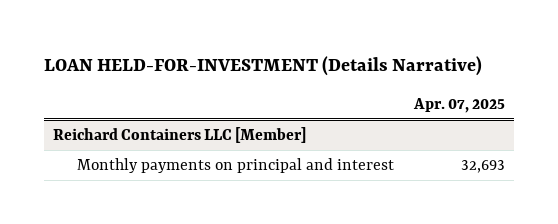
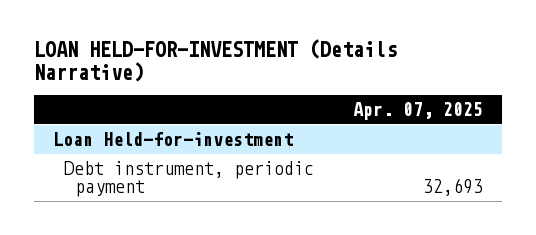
- Reichard Containers LLC [Member]
- Monthly payments on principal and interest | 32,693
+ Loan Held-for-investment
+ Debt instrument, periodic payment | 32,693

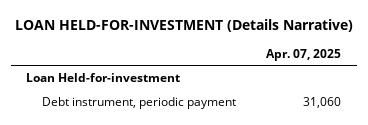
- Debt instrument, periodic payment | 32,693
+ Debt instrument, periodic payment | 31,060

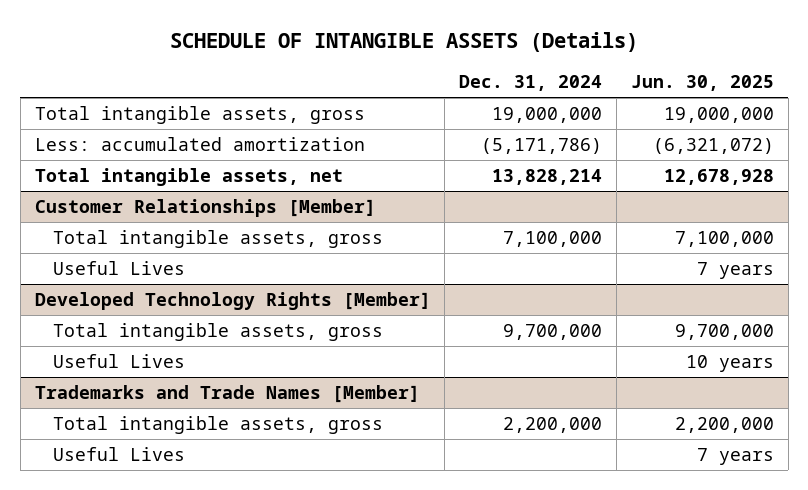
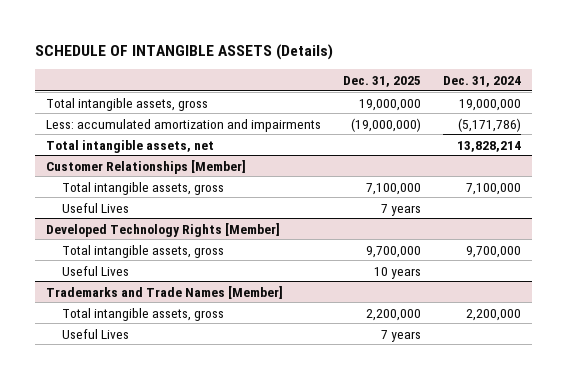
- | Dec. 31, 2024 | Jun. 30, 2025
+ | Dec. 31, 2025 | Dec. 31, 2024
- Less: accumulated amortization | (5,171,786) | (6,321,072)
+ Less: accumulated amortization and impairments | (19,000,000) | (5,171,786)

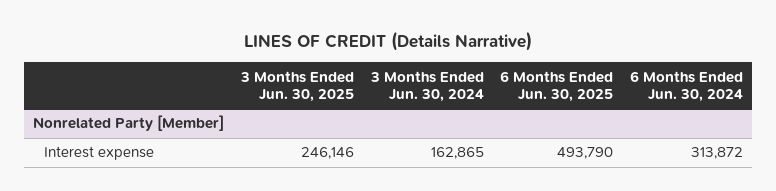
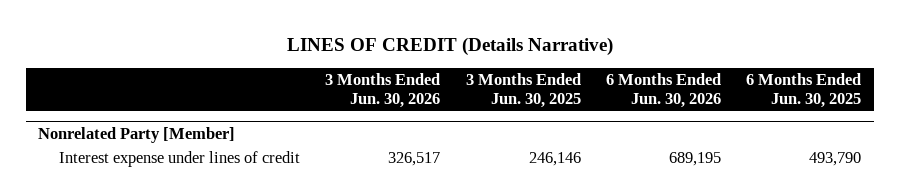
- | 3 Months Ended Jun. 30, 2025 | 3 Months Ended Jun. 30, 2024 | 6 Months Ended Jun. 30, 2025 | 6 Months Ended Jun. 30, 2024
+ | 3 Months Ended Jun. 30, 2026 | 3 Months Ended Jun. 30, 2025 | 6 Months Ended Jun. 30, 2026 | 6 Months Ended Jun. 30, 2025
@ Nonrelated Party [Member]
- Interest expense | 246,146 | 162,865 | 493,790 | 313,872
+ Interest expense under lines of credit | 326,517 | 246,146 | 689,195 | 493,790

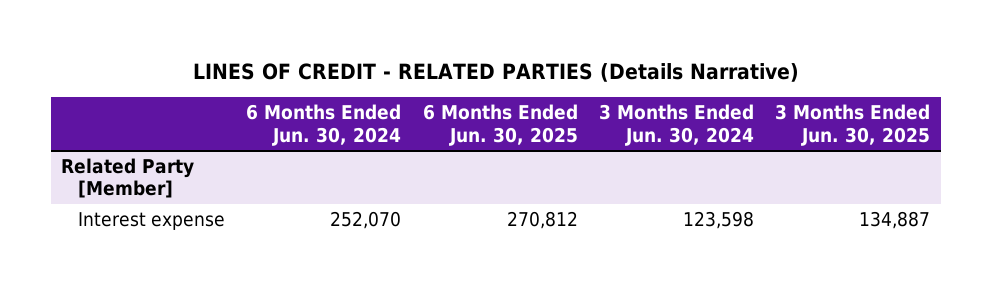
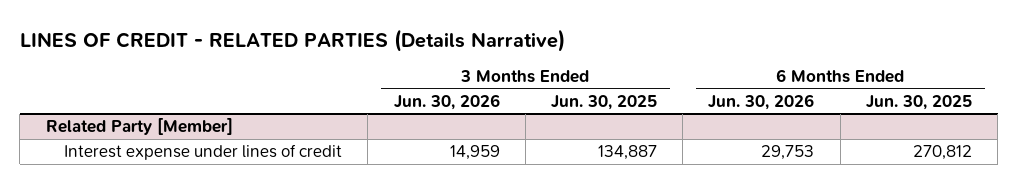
- | 6 Months Ended Jun. 30, 2024 | 6 Months Ended Jun. 30, 2025 | 3 Months Ended Jun. 30, 2024 | 3 Months Ended Jun. 30, 2025
+ | 3 Months Ended Jun. 30, 2026 | 3 Months Ended Jun. 30, 2025 | 6 Months Ended Jun. 30, 2026 | 6 Months Ended Jun. 30, 2025
@ Related Party [Member]
- Interest expense | 252,070 | 270,812 | 123,598 | 134,887
+ Interest expense under lines of credit | 14,959 | 134,887 | 29,753 | 270,812

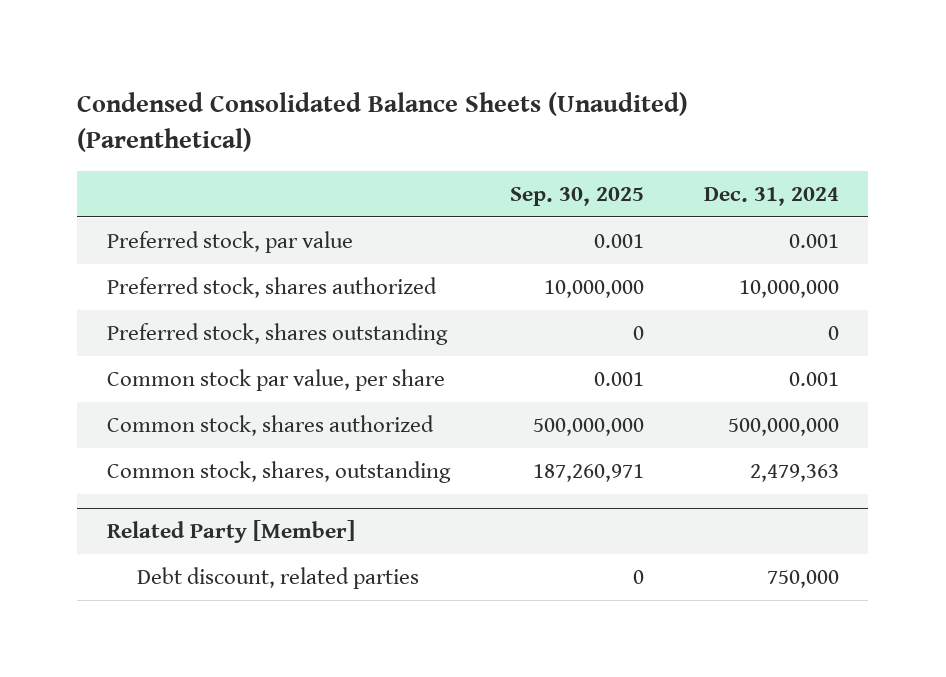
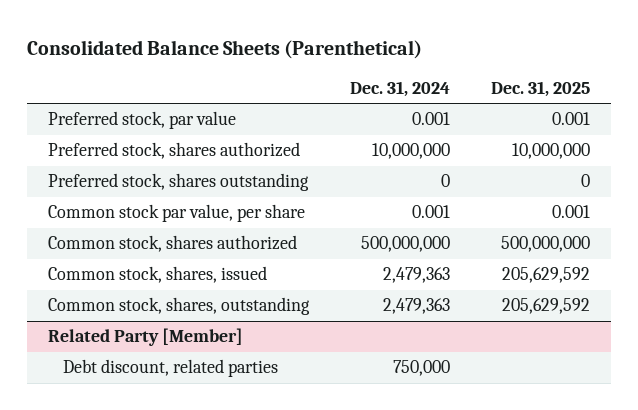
- Condensed Consolidated Balance Sheets (Unaudited) (Parenthetical)
+ Consolidated Balance Sheets (Parenthetical)
- | Sep. 30, 2025 | Dec. 31, 2024
+ | Dec. 31, 2024 | Dec. 31, 2025
+ Common stock, shares, issued | 2,479,363 | 205,629,592

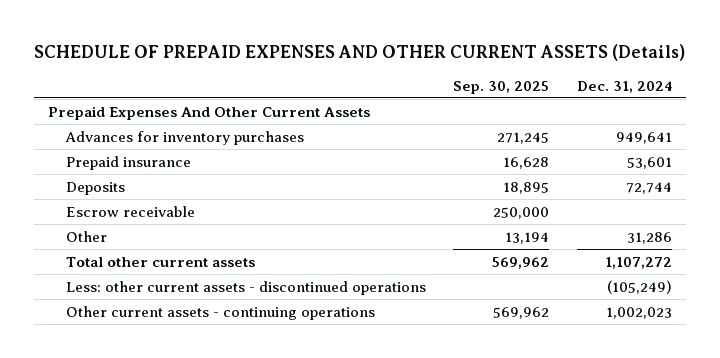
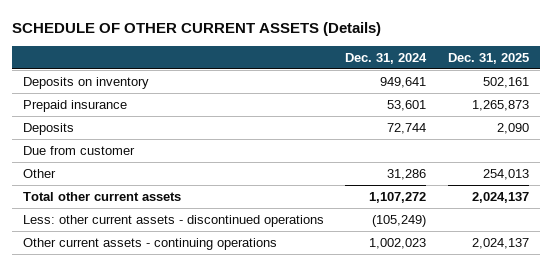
- SCHEDULE OF PREPAID EXPENSES AND OTHER CURRENT ASSETS (Details)
+ SCHEDULE OF OTHER CURRENT ASSETS (Details)
- | Sep. 30, 2025 | Dec. 31, 2024
+ | Dec. 31, 2024 | Dec. 31, 2025
- Prepaid Expenses And Other Current Assets
- Advances for inventory purchases | 271,245 | 949,641
+ Deposits on inventory | 949,641 | 502,161
- Escrow receivable | 250,000 |
+ Due from customer

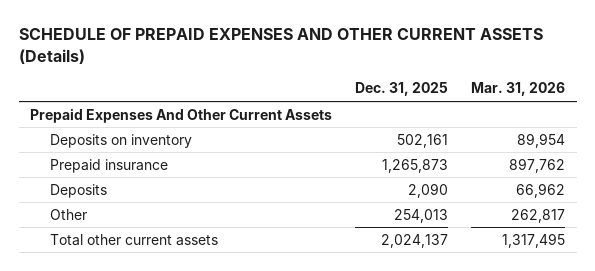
- SCHEDULE OF OTHER CURRENT ASSETS (Details)
+ SCHEDULE OF PREPAID EXPENSES AND OTHER CURRENT ASSETS (Details)
- | Dec. 31, 2024 | Dec. 31, 2025
+ | Dec. 31, 2025 | Mar. 31, 2026
+ Prepaid Expenses And Other Current Assets
- Due from customer
- Less: other current assets - discontinued operations | (105,249) |
- Other current assets - continuing operations | 1,002,023 | 2,024,137

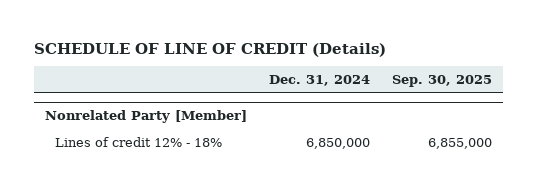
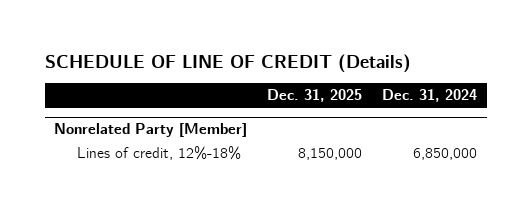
- | Dec. 31, 2024 | Sep. 30, 2025
+ | Dec. 31, 2025 | Dec. 31, 2024
@ Nonrelated Party [Member]
- Lines of credit 12% - 18% | 6,850,000 | 6,855,000
+ Lines of credit, 12%-18% | 8,150,000 | 6,850,000

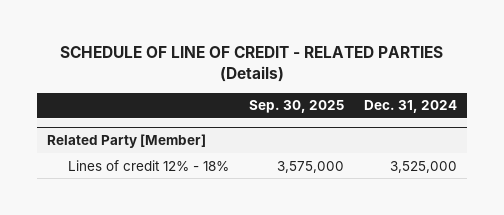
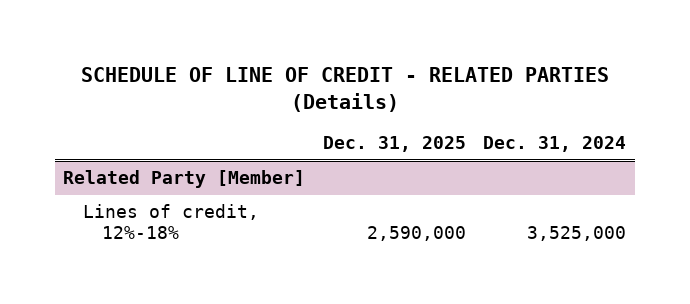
- | Sep. 30, 2025 | Dec. 31, 2024
+ | Dec. 31, 2025 | Dec. 31, 2024
@ Related Party [Member]
- Lines of credit 12% - 18% | 3,575,000 | 3,525,000
+ Lines of credit, 12%-18% | 2,590,000 | 3,525,000

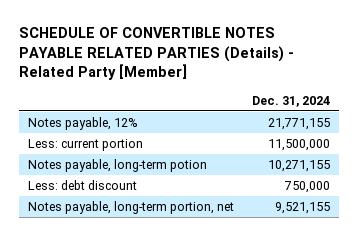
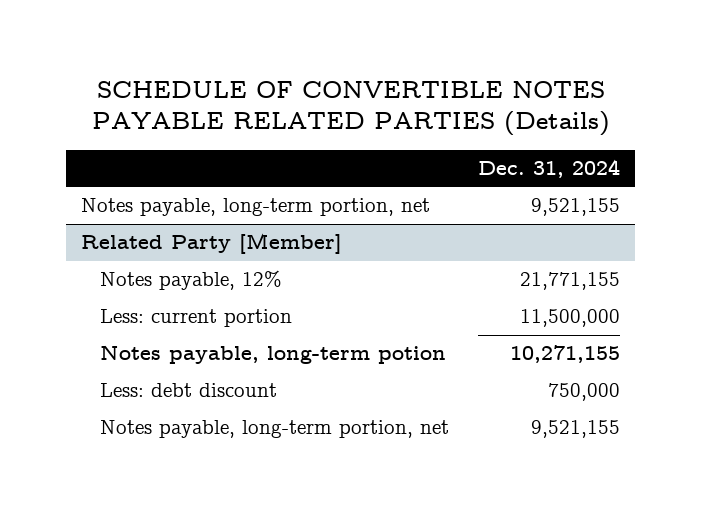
- SCHEDULE OF CONVERTIBLE NOTES PAYABLE RELATED PARTIES (Details) - Related Party [Member]
+ SCHEDULE OF CONVERTIBLE NOTES PAYABLE RELATED PARTIES (Details)
+ Notes payable, long-term portion, net | 9,521,155
+ Related Party [Member]

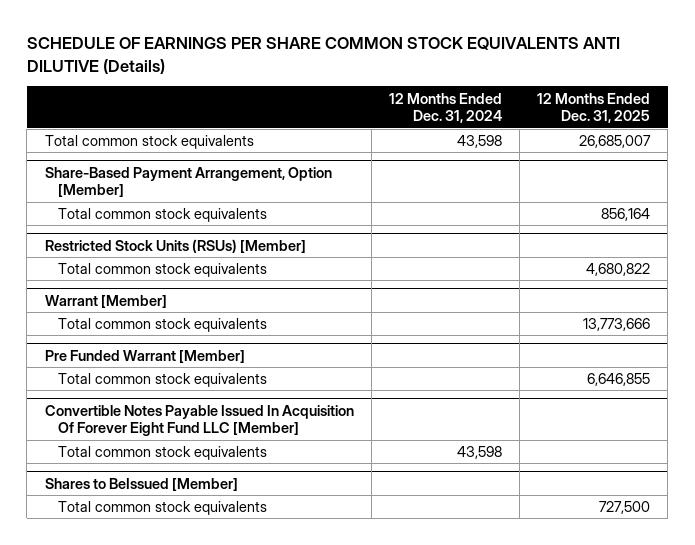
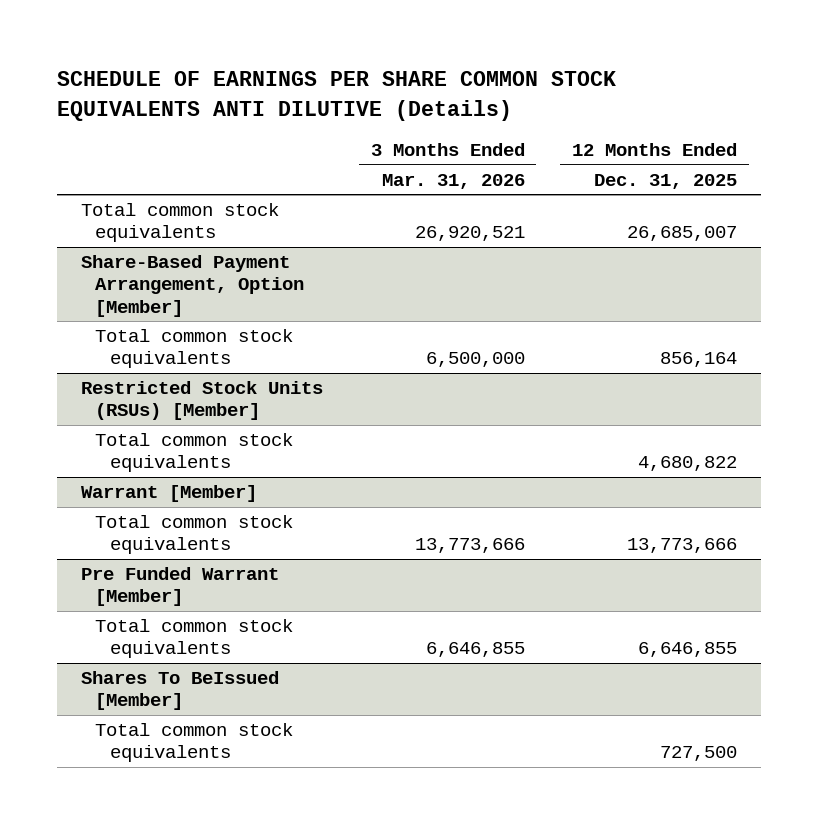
- | 12 Months Ended Dec. 31, 2024 | 12 Months Ended Dec. 31, 2025
+ | 3 Months Ended Mar. 31, 2026 | 12 Months Ended Dec. 31, 2025
- Convertible Notes Payable Issued In Acquisition Of Forever Eight Fund LLC [Member]
- Total common stock equivalents | 43,598 |
- Shares to BeIssued [Member]
+ Shares To BeIssued [Member]

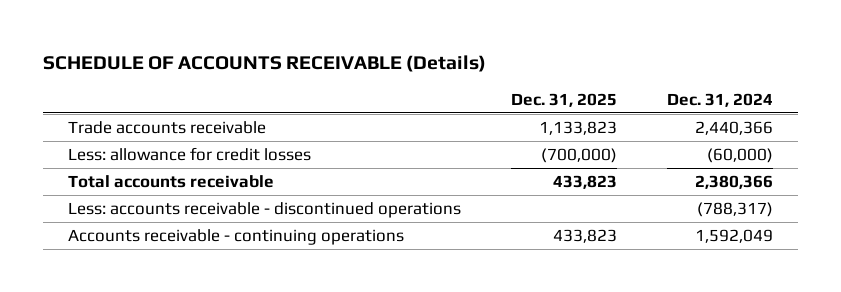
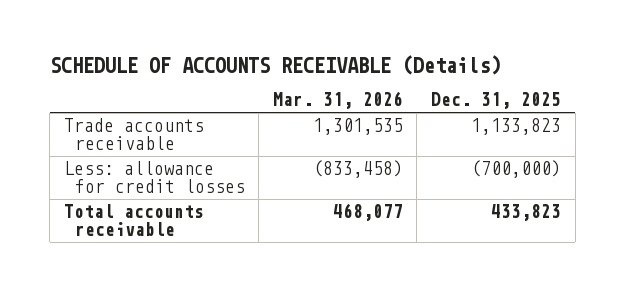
- | Dec. 31, 2025 | Dec. 31, 2024
+ | Mar. 31, 2026 | Dec. 31, 2025
- Less: accounts receivable - discontinued operations | | (788,317)
- Accounts receivable - continuing operations | 433,823 | 1,592,049

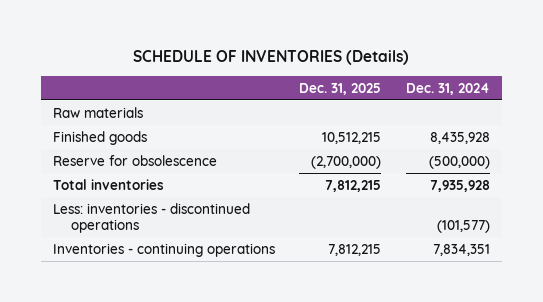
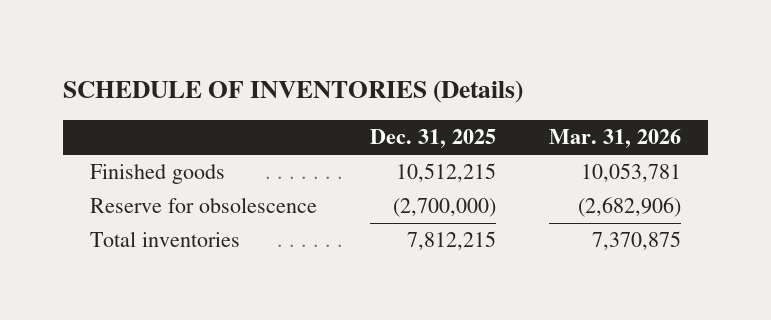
- | Dec. 31, 2025 | Dec. 31, 2024
+ | Dec. 31, 2025 | Mar. 31, 2026
- Raw materials
- Less: inventories - discontinued operations | | (101,577)
- Inventories - continuing operations | 7,812,215 | 7,834,351

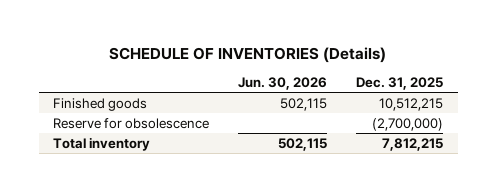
- | Dec. 31, 2025 | Mar. 31, 2026
+ | Jun. 30, 2026 | Dec. 31, 2025
- Total inventories | 7,812,215 | 7,370,875
+ Total inventory | 502,115 | 7,812,215

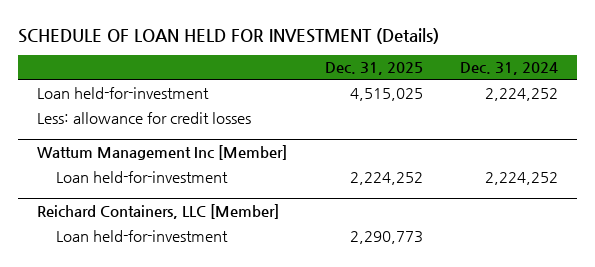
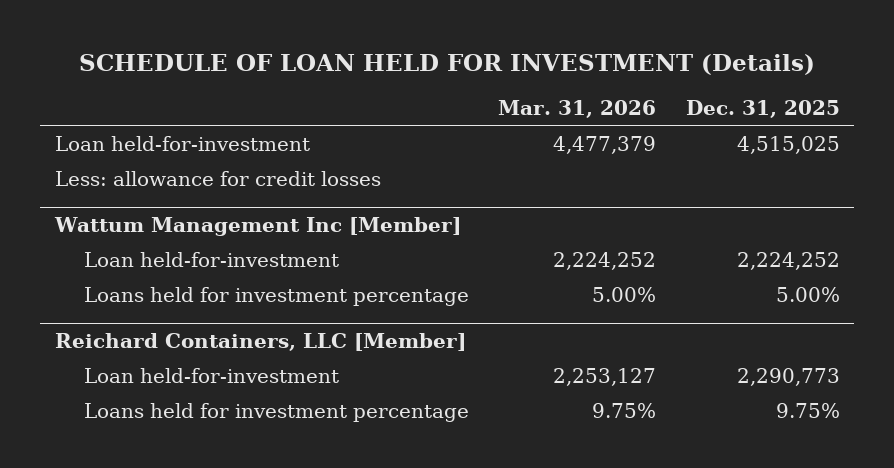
- | Dec. 31, 2025 | Dec. 31, 2024
+ | Mar. 31, 2026 | Dec. 31, 2025
@ Wattum Management Inc [Member]
+ Loans held for investment percentage | 5.00% | 5.00%
@ Reichard Containers, LLC [Member]
+ Loans held for investment percentage | 9.75% | 9.75%

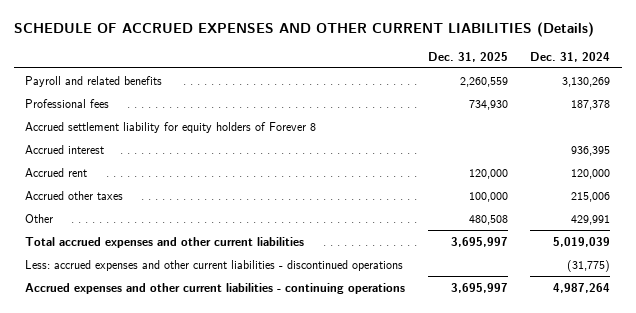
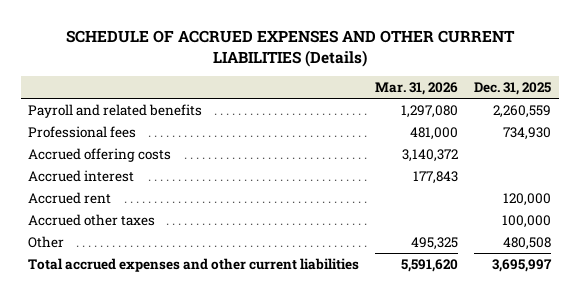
- | Dec. 31, 2025 | Dec. 31, 2024
+ | Mar. 31, 2026 | Dec. 31, 2025
- Accrued settlement liability for equity holders of Forever 8
+ Accrued offering costs | 3,140,372 |
- Less: accrued expenses and other current liabilities - discontinued operations | | (31,775)
- Accrued expenses and other current liabilities - continuing operations | 3,695,997 | 4,987,264

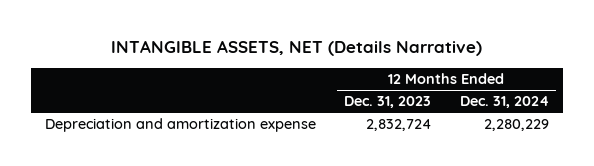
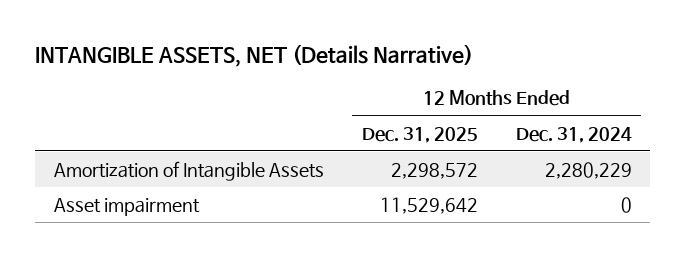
- | 12 Months Ended Dec. 31, 2023 | 12 Months Ended Dec. 31, 2024
+ | 12 Months Ended Dec. 31, 2025 | 12 Months Ended Dec. 31, 2024
- Depreciation and amortization expense | 2,832,724 | 2,280,229
+ Amortization of Intangible Assets | 2,298,572 | 2,280,229
+ Asset impairment | 11,529,642 | 0

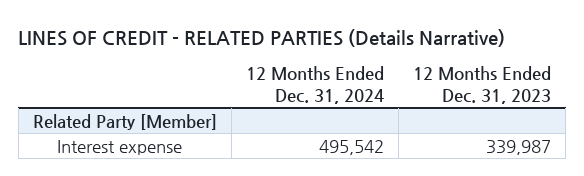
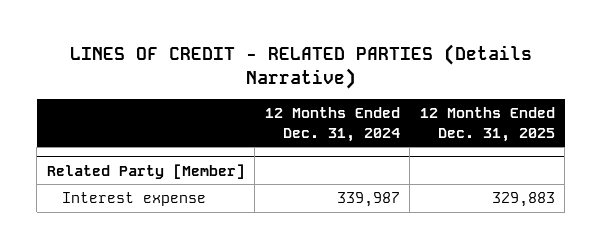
- | 12 Months Ended Dec. 31, 2024 | 12 Months Ended Dec. 31, 2023
+ | 12 Months Ended Dec. 31, 2024 | 12 Months Ended Dec. 31, 2025
@ Related Party [Member]
- Interest expense | 495,542 | 339,987
+ Interest expense | 339,987 | 329,883

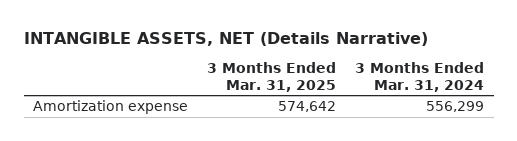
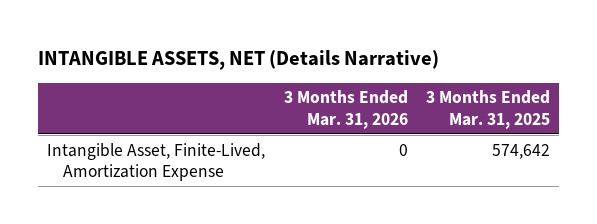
- | 3 Months Ended Mar. 31, 2025 | 3 Months Ended Mar. 31, 2024
+ | 3 Months Ended Mar. 31, 2026 | 3 Months Ended Mar. 31, 2025
- Amortization expense | 574,642 | 556,299
+ Intangible Asset, Finite-Lived, Amortization Expense | 0 | 574,642

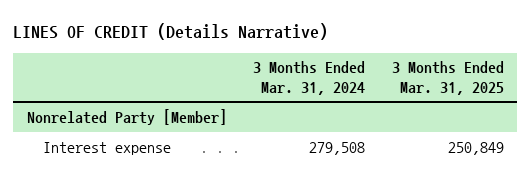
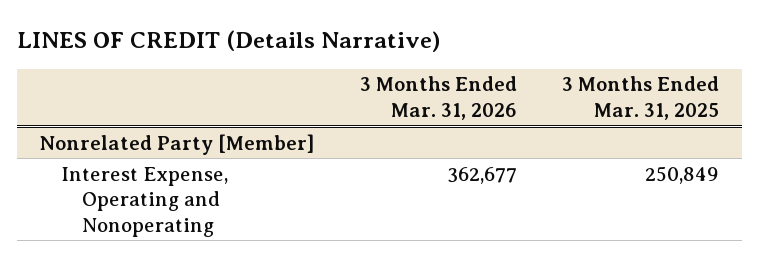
- | 3 Months Ended Mar. 31, 2024 | 3 Months Ended Mar. 31, 2025
+ | 3 Months Ended Mar. 31, 2026 | 3 Months Ended Mar. 31, 2025
@ Nonrelated Party [Member]
- Interest expense | 279,508 | 250,849
+ Interest Expense, Operating and Nonoperating | 362,677 | 250,849

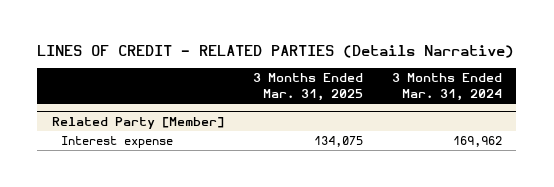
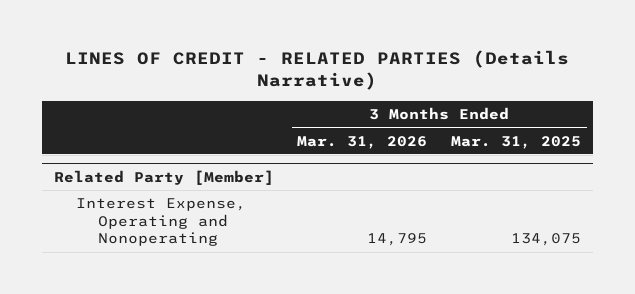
- | 3 Months Ended Mar. 31, 2025 | 3 Months Ended Mar. 31, 2024
+ | 3 Months Ended Mar. 31, 2026 | 3 Months Ended Mar. 31, 2025
@ Related Party [Member]
- Interest expense | 134,075 | 169,962
+ Interest Expense, Operating and Nonoperating | 14,795 | 134,075

